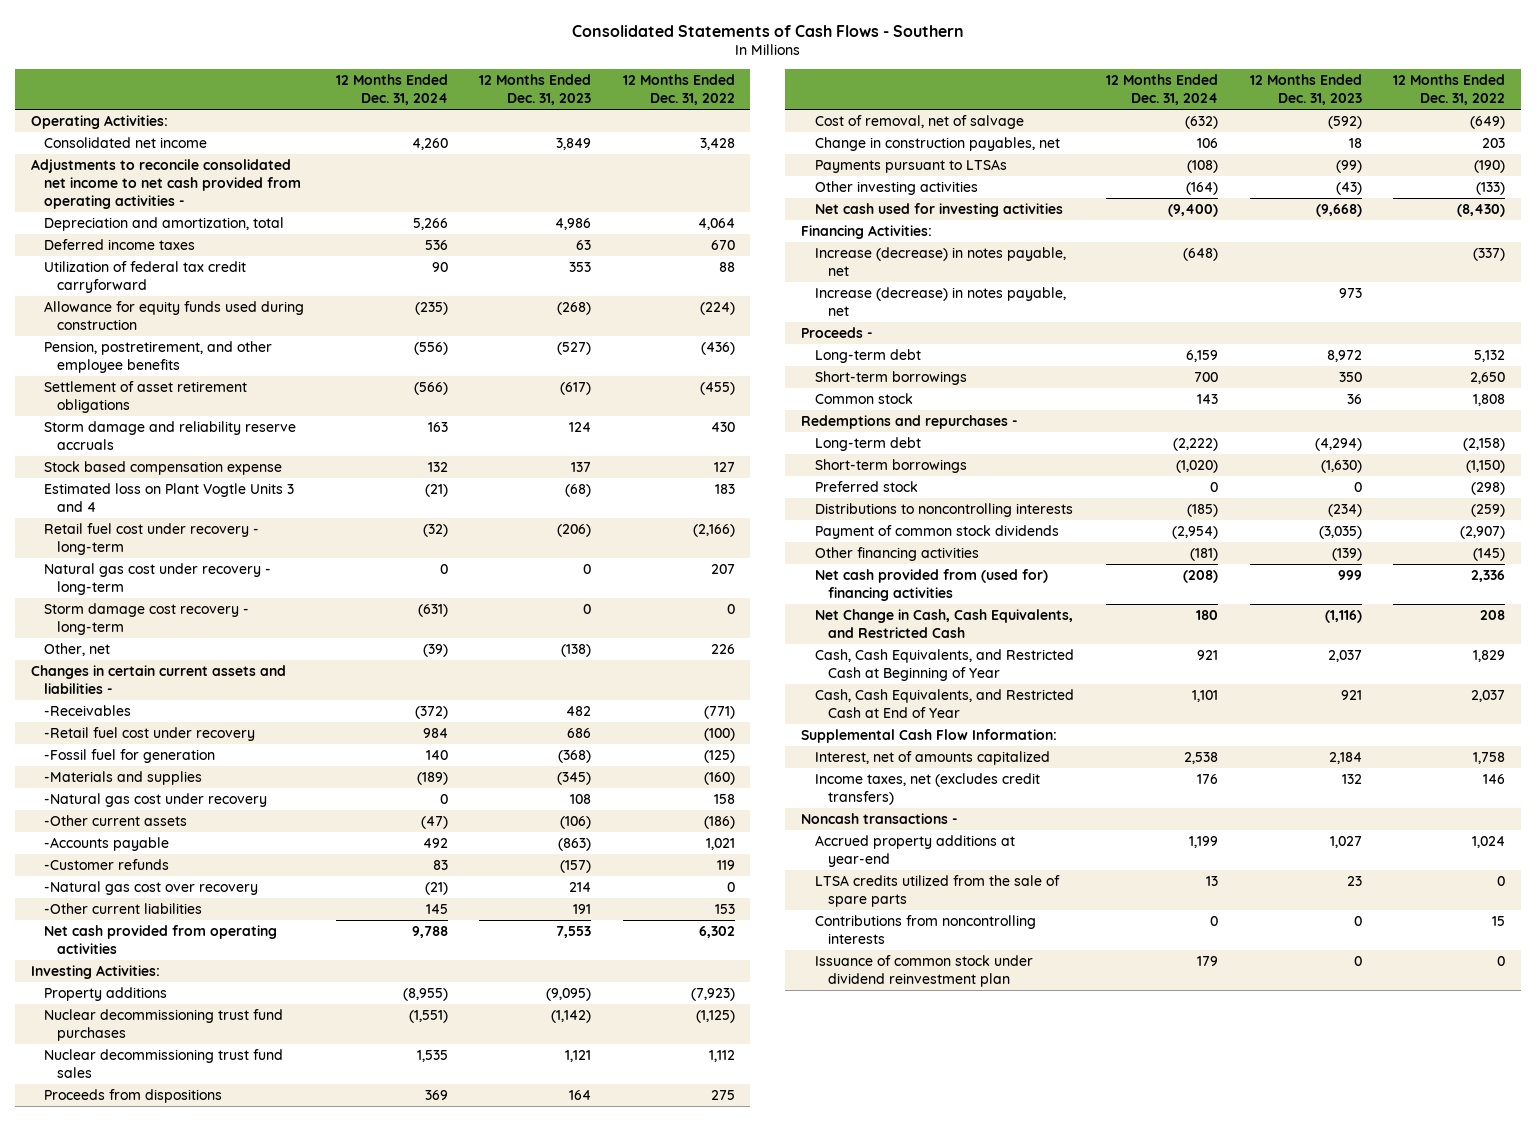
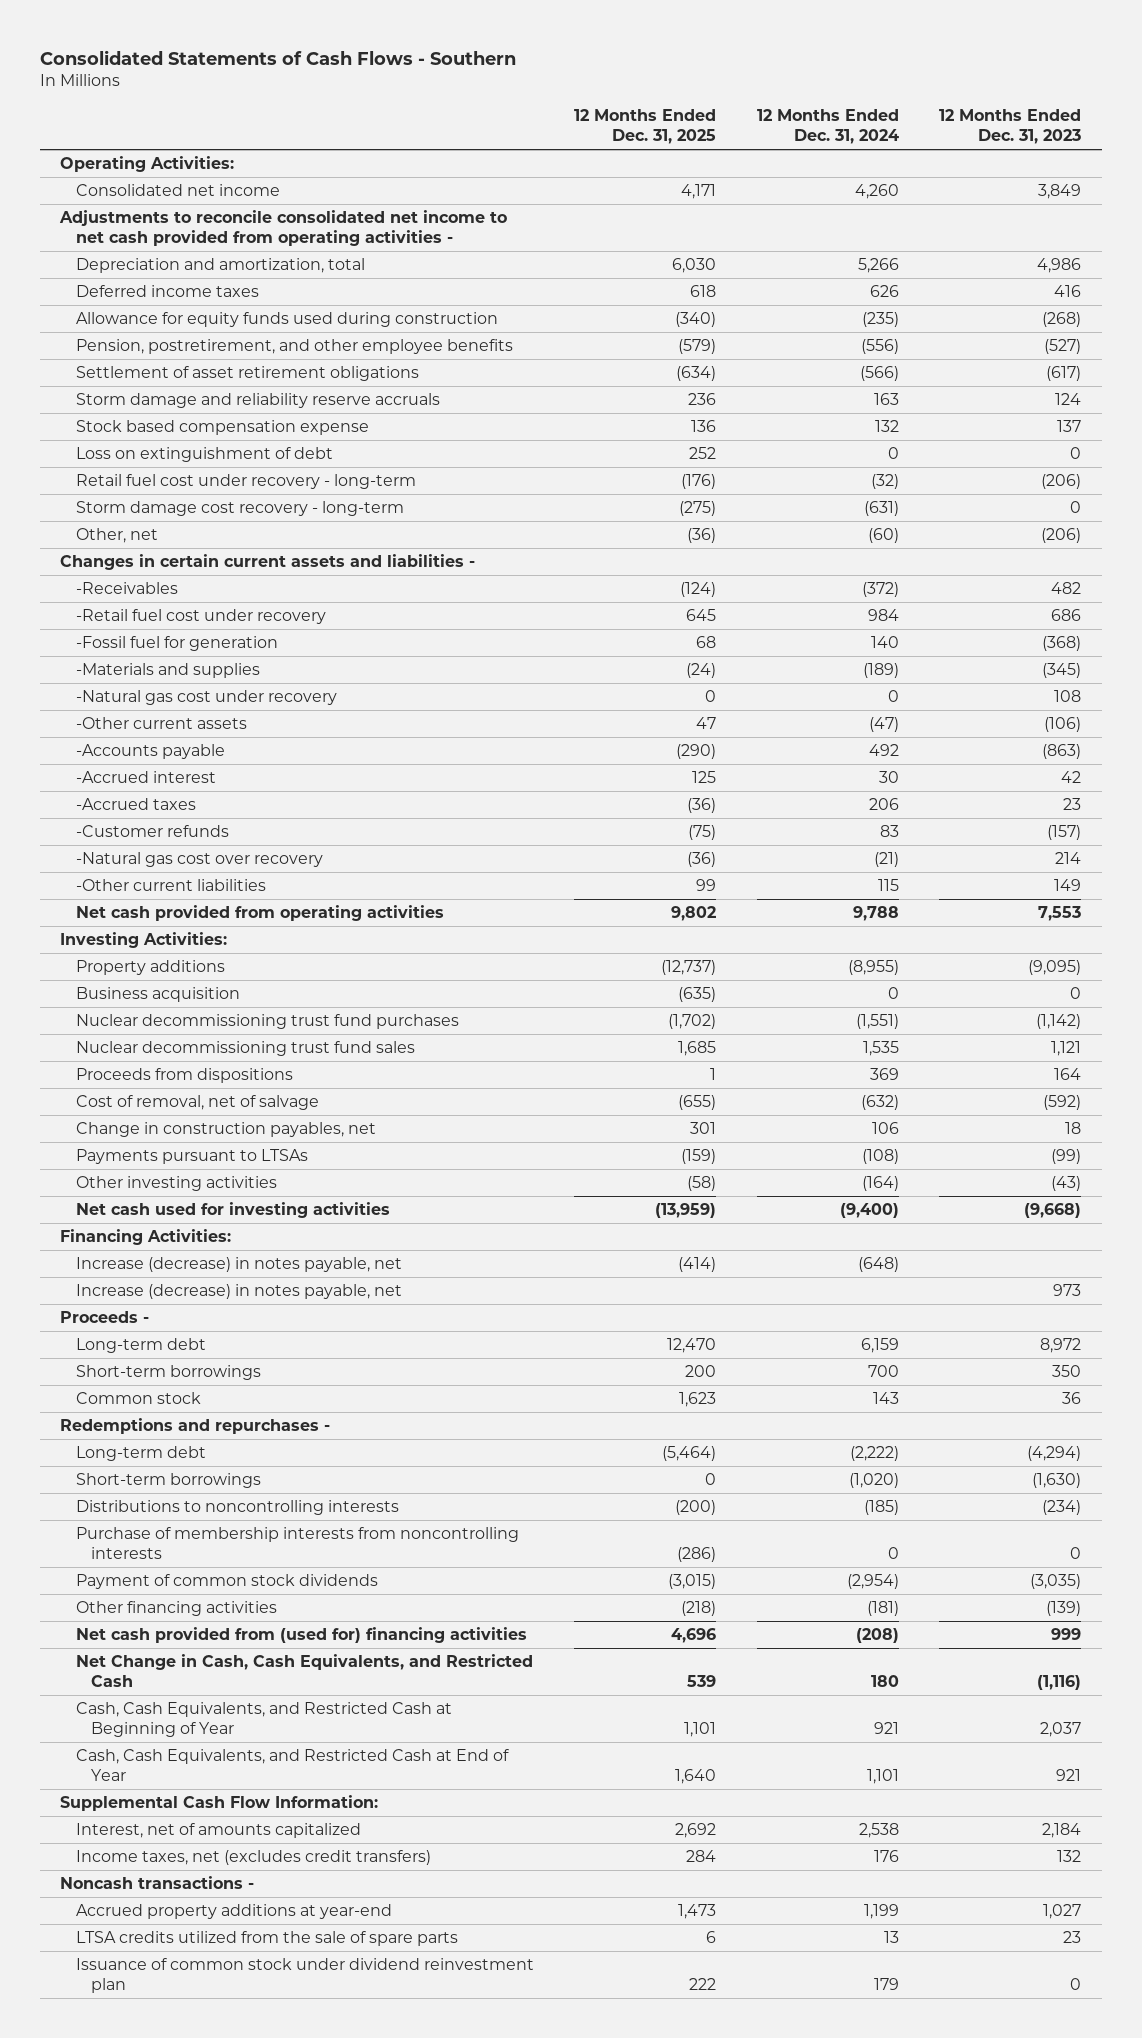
- | 12 Months Ended Dec. 31, 2024 | 12 Months Ended Dec. 31, 2023 | 12 Months Ended Dec. 31, 2022
+ | 12 Months Ended Dec. 31, 2025 | 12 Months Ended Dec. 31, 2024 | 12 Months Ended Dec. 31, 2023
- Deferred income taxes | 536 | 63 | 670
- Utilization of federal tax credit carryforward | 90 | 353 | 88
+ Deferred income taxes | 618 | 626 | 416
- Estimated loss on Plant Vogtle Units 3 and 4 | (21) | (68) | 183
+ Loss on extinguishment of debt | 252 | 0 | 0
- Natural gas cost under recovery - long-term | 0 | 0 | 207
- Other, net | (39) | (138) | 226
+ Other, net | (36) | (60) | (206)
+ -Accrued interest | 125 | 30 | 42
+ -Accrued taxes | (36) | 206 | 23
- -Other current liabilities | 145 | 191 | 153
+ -Other current liabilities | 99 | 115 | 149
+ Business acquisition | (635) | 0 | 0
- Preferred stock | 0 | 0 | (298)
+ Purchase of membership interests from noncontrolling interests | (286) | 0 | 0
- Contributions from noncontrolling interests | 0 | 0 | 15

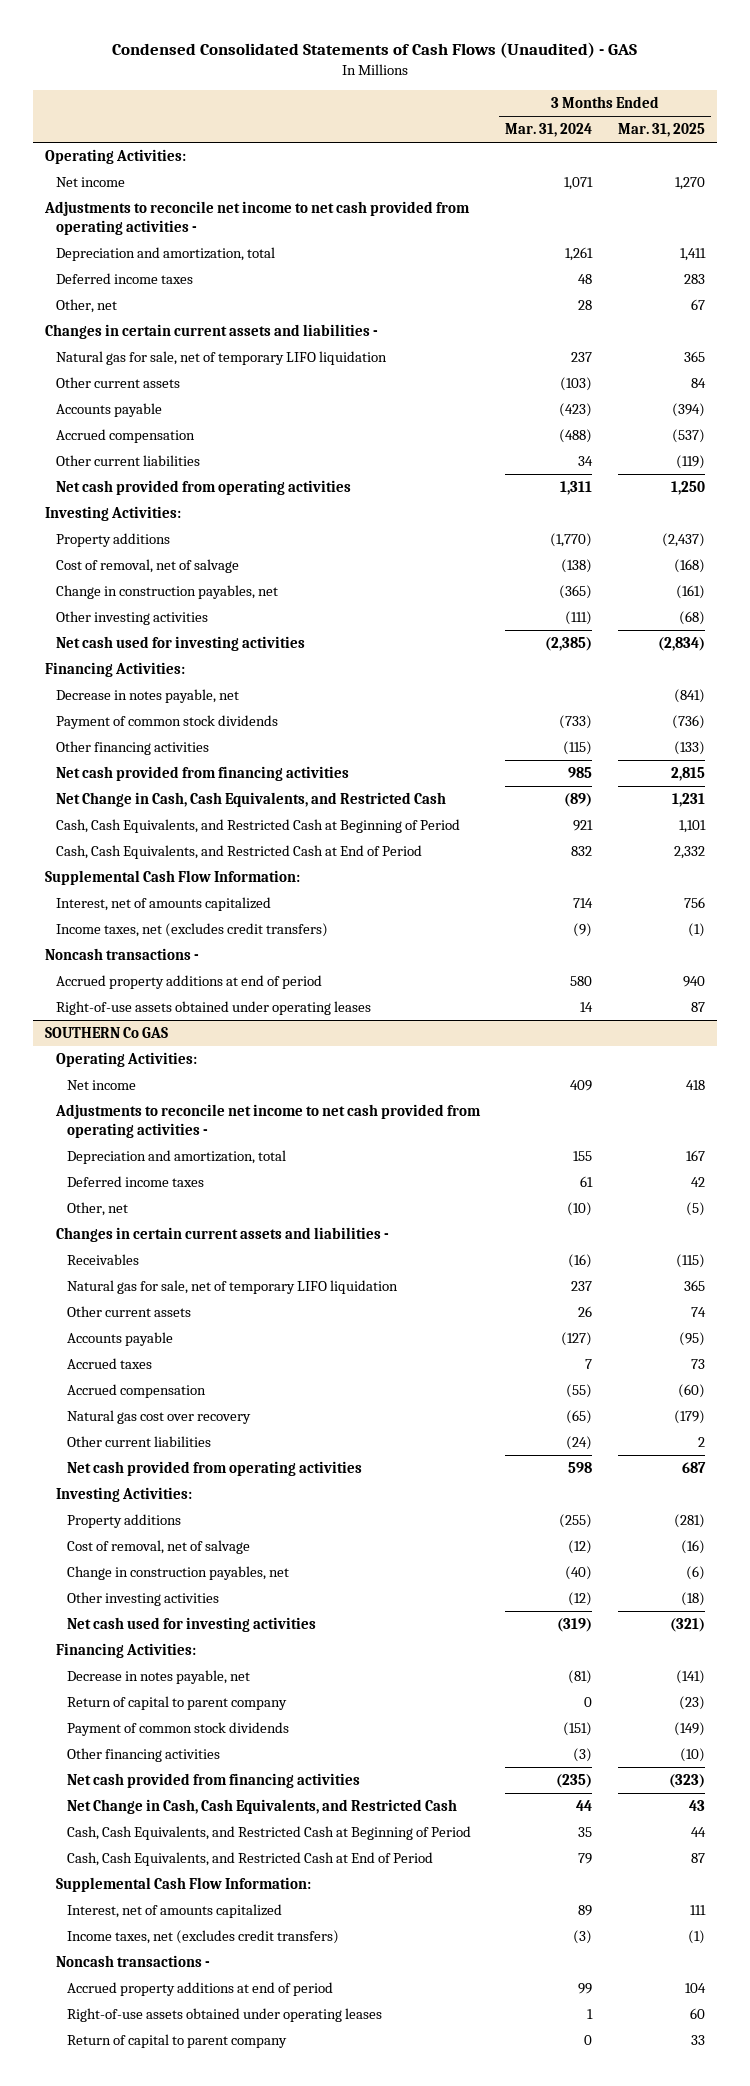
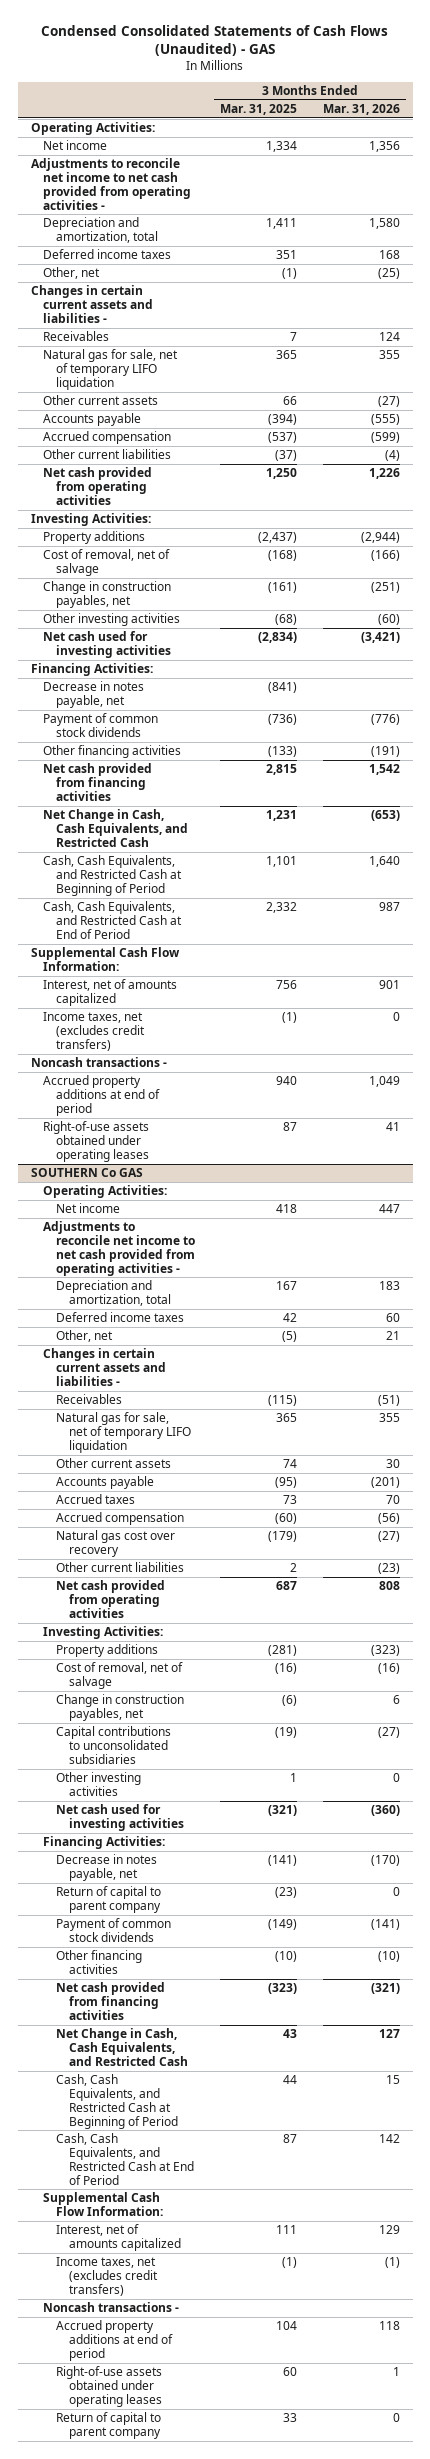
- | 3 Months Ended Mar. 31, 2024 | 3 Months Ended Mar. 31, 2025
+ | 3 Months Ended Mar. 31, 2025 | 3 Months Ended Mar. 31, 2026
- Net income | 1,071 | 1,270
+ Net income | 1,334 | 1,356
- Deferred income taxes | 48 | 283
- Other, net | 28 | 67
+ Deferred income taxes | 351 | 168
+ Other, net | (1) | (25)
+ Receivables | 7 | 124
- Other current assets | (103) | 84
+ Other current assets | 66 | (27)
- Other current liabilities | 34 | (119)
+ Other current liabilities | (37) | (4)
@ SOUTHERN Co GAS
- Other investing activities | (12) | (18)
+ Capital contributions to unconsolidated subsidiaries | (19) | (27)
+ Other investing activities | 1 | 0

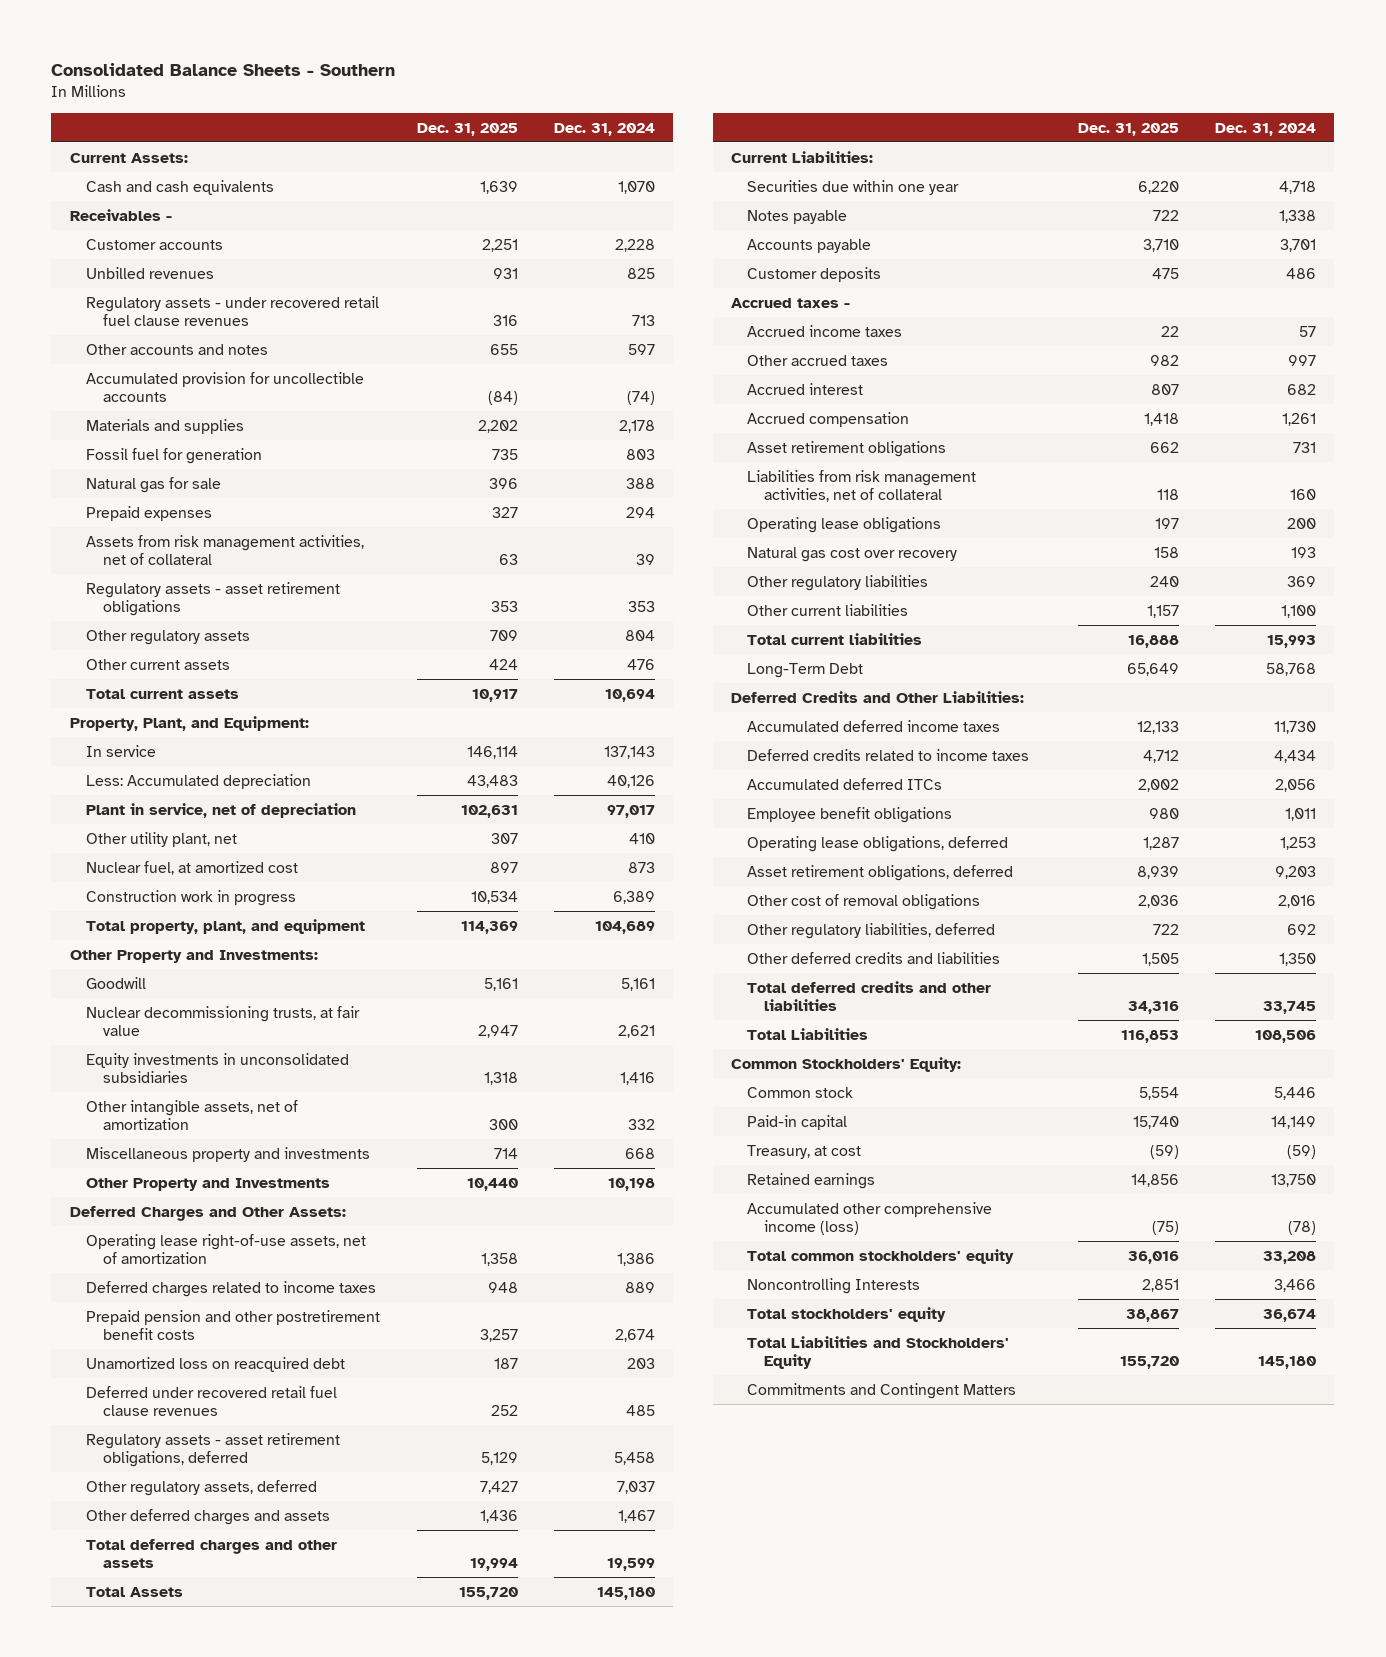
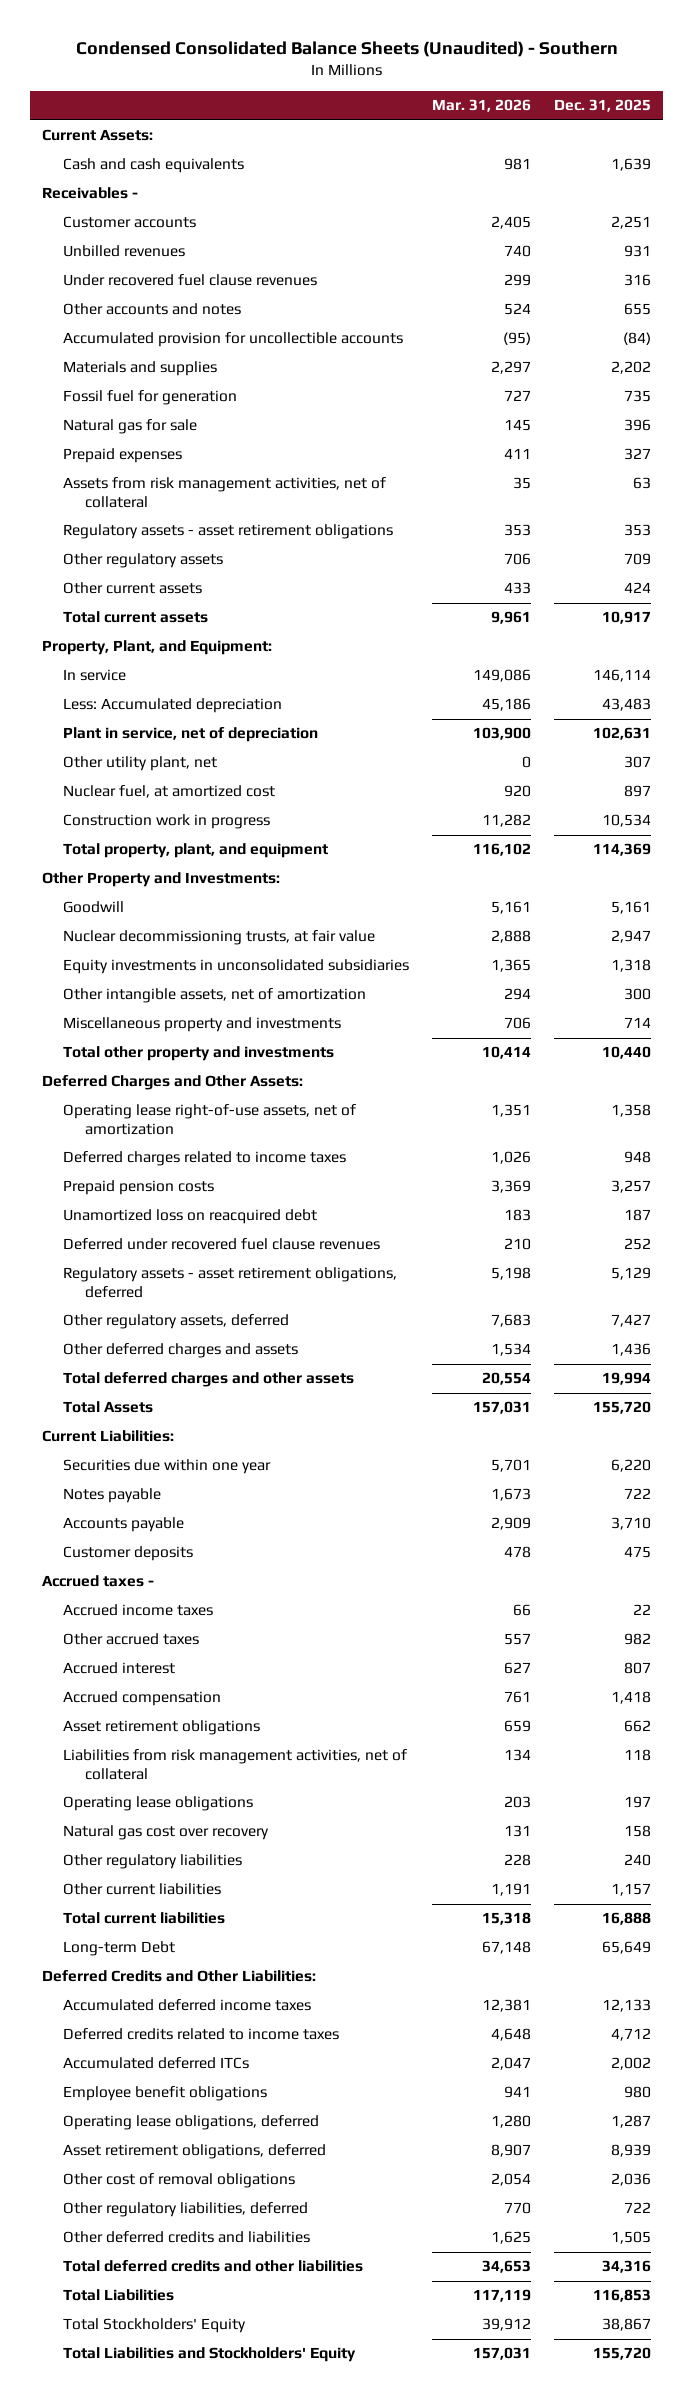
- Consolidated Balance Sheets - Southern
+ Condensed Consolidated Balance Sheets (Unaudited) - Southern
- | Dec. 31, 2025 | Dec. 31, 2024
+ | Mar. 31, 2026 | Dec. 31, 2025
- Regulatory assets - under recovered retail fuel clause revenues | 316 | 713
+ Under recovered fuel clause revenues | 299 | 316
- Other Property and Investments | 10,440 | 10,198
+ Total other property and investments | 10,414 | 10,440
- Prepaid pension and other postretirement benefit costs | 3,257 | 2,674
+ Prepaid pension costs | 3,369 | 3,257
- Deferred under recovered retail fuel clause revenues | 252 | 485
+ Deferred under recovered fuel clause revenues | 210 | 252
- Long-Term Debt | 65,649 | 58,768
+ Long-term Debt | 67,148 | 65,649
- Common Stockholders' Equity:
- Common stock | 5,554 | 5,446
- Paid-in capital | 15,740 | 14,149
- Treasury, at cost | (59) | (59)
- Retained earnings | 14,856 | 13,750
- Accumulated other comprehensive income (loss) | (75) | (78)
- Total common stockholders' equity | 36,016 | 33,208
- Noncontrolling Interests | 2,851 | 3,466
- Total stockholders' equity | 38,867 | 36,674
+ Total Stockholders' Equity | 39,912 | 38,867
- Commitments and Contingent Matters

